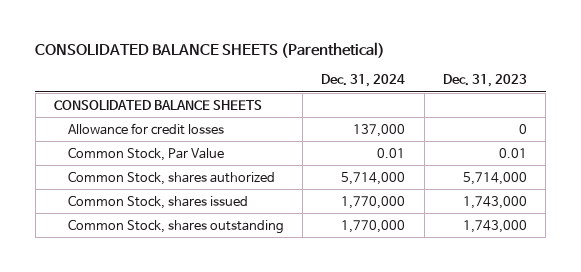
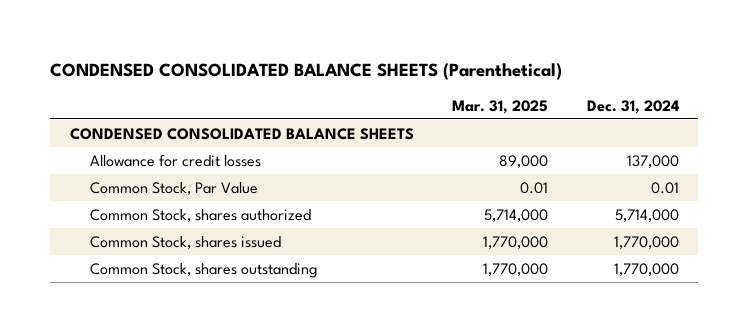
- CONSOLIDATED BALANCE SHEETS (Parenthetical)
+ CONDENSED CONSOLIDATED BALANCE SHEETS (Parenthetical)
- | Dec. 31, 2024 | Dec. 31, 2023
+ | Mar. 31, 2025 | Dec. 31, 2024
- CONSOLIDATED BALANCE SHEETS
+ CONDENSED CONSOLIDATED BALANCE SHEETS

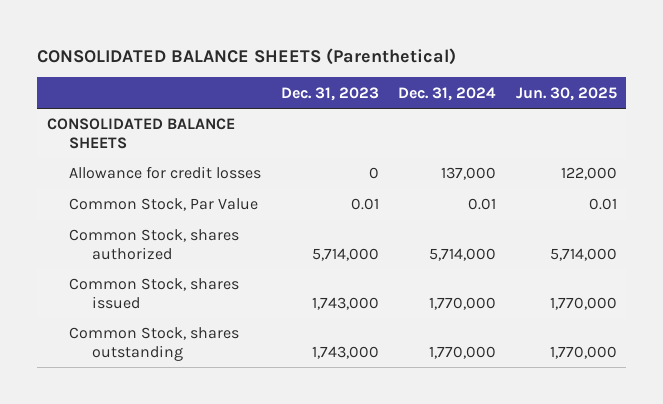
- CONDENSED CONSOLIDATED BALANCE SHEETS (Parenthetical)
+ CONSOLIDATED BALANCE SHEETS (Parenthetical)
- | Mar. 31, 2025 | Dec. 31, 2024
+ | Dec. 31, 2023 | Dec. 31, 2024 | Jun. 30, 2025
- CONDENSED CONSOLIDATED BALANCE SHEETS
+ CONSOLIDATED BALANCE SHEETS

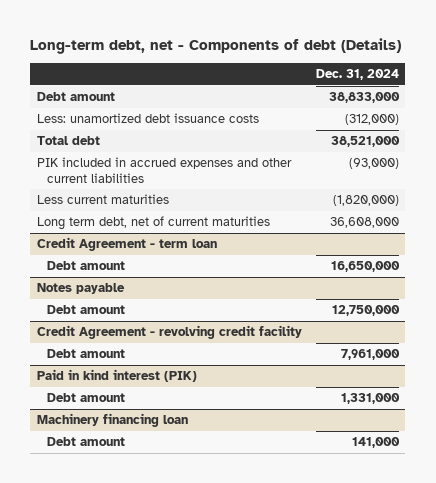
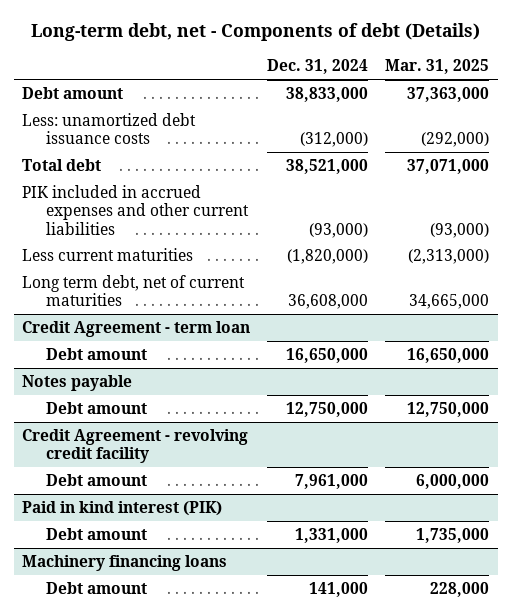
- | Dec. 31, 2024
+ | Dec. 31, 2024 | Mar. 31, 2025
- Machinery financing loan
+ Machinery financing loans

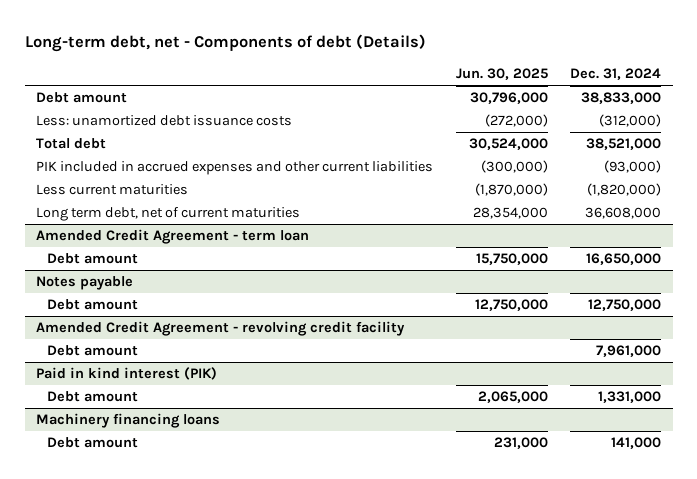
- | Dec. 31, 2024 | Mar. 31, 2025
+ | Jun. 30, 2025 | Dec. 31, 2024
- Credit Agreement - term loan
+ Amended Credit Agreement - term loan
- Credit Agreement - revolving credit facility
+ Amended Credit Agreement - revolving credit facility

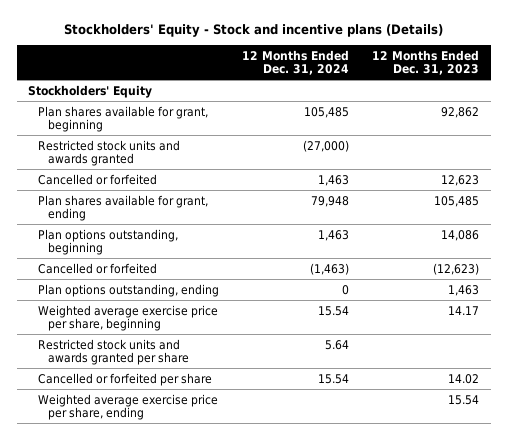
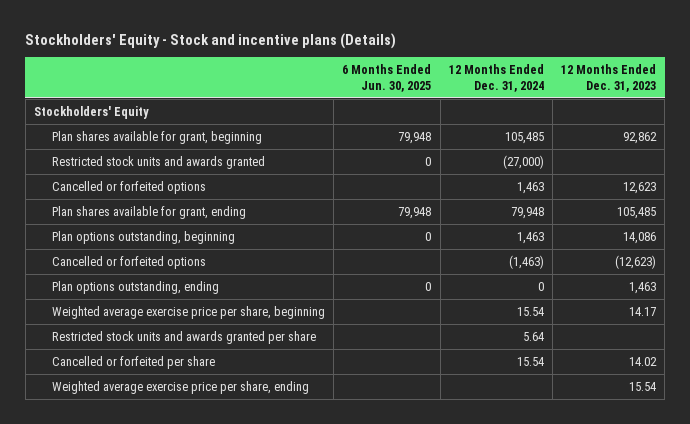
- | 12 Months Ended Dec. 31, 2024 | 12 Months Ended Dec. 31, 2023
+ | 6 Months Ended Jun. 30, 2025 | 12 Months Ended Dec. 31, 2024 | 12 Months Ended Dec. 31, 2023
- Cancelled or forfeited | 1,463 | 12,623
+ Cancelled or forfeited options | | 1,463 | 12,623
- Cancelled or forfeited | (1,463) | (12,623)
+ Cancelled or forfeited options | | (1,463) | (12,623)

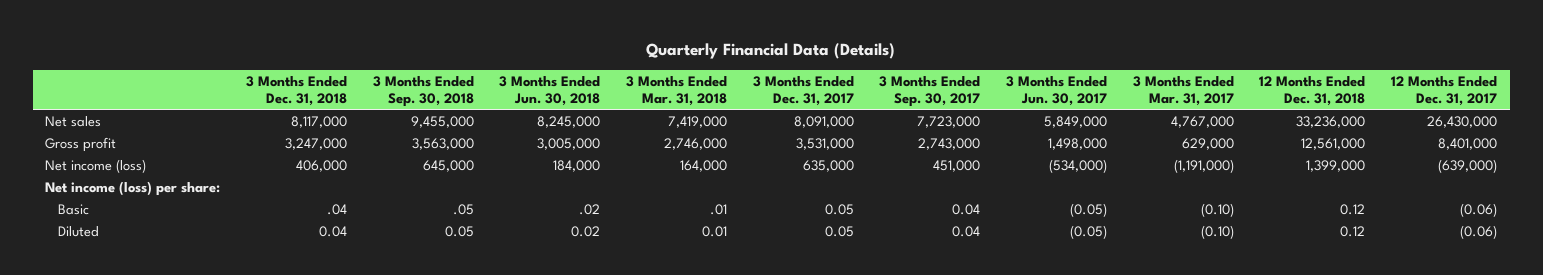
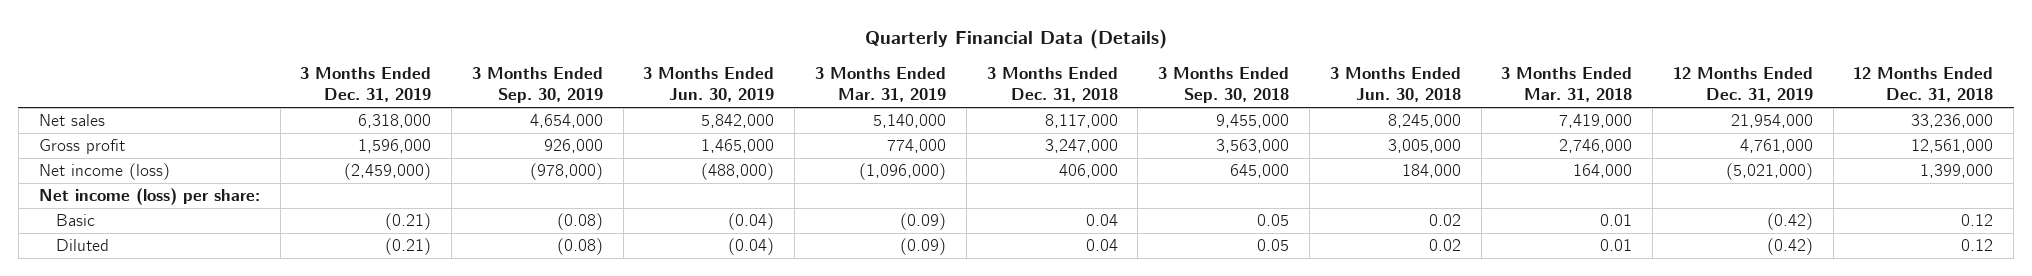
- | 3 Months Ended Dec. 31, 2018 | 3 Months Ended Sep. 30, 2018 | 3 Months Ended Jun. 30, 2018 | 3 Months Ended Mar. 31, 2018 | 3 Months Ended Dec. 31, 2017 | 3 Months Ended Sep. 30, 2017 | 3 Months Ended Jun. 30, 2017 | 3 Months Ended Mar. 31, 2017 | 12 Months Ended Dec. 31, 2018 | 12 Months Ended Dec. 31, 2017
+ | 3 Months Ended Dec. 31, 2019 | 3 Months Ended Sep. 30, 2019 | 3 Months Ended Jun. 30, 2019 | 3 Months Ended Mar. 31, 2019 | 3 Months Ended Dec. 31, 2018 | 3 Months Ended Sep. 30, 2018 | 3 Months Ended Jun. 30, 2018 | 3 Months Ended Mar. 31, 2018 | 12 Months Ended Dec. 31, 2019 | 12 Months Ended Dec. 31, 2018
- Basic | .04 | .05 | .02 | .01 | 0.05 | 0.04 | (0.05) | (0.10) | 0.12 | (0.06)
+ Basic | (0.21) | (0.08) | (0.04) | (0.09) | 0.04 | 0.05 | 0.02 | 0.01 | (0.42) | 0.12

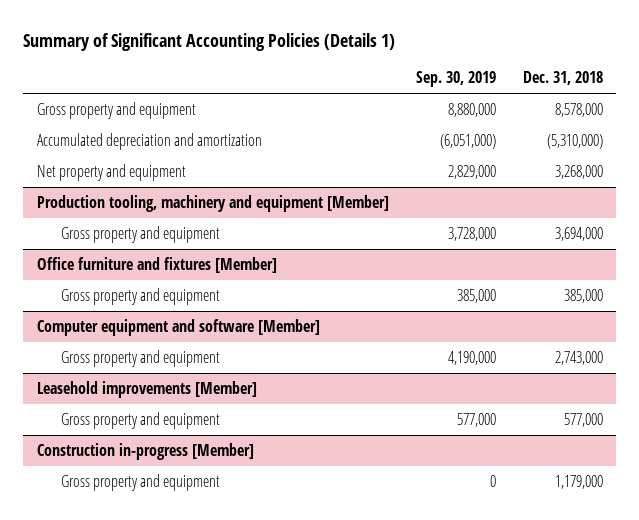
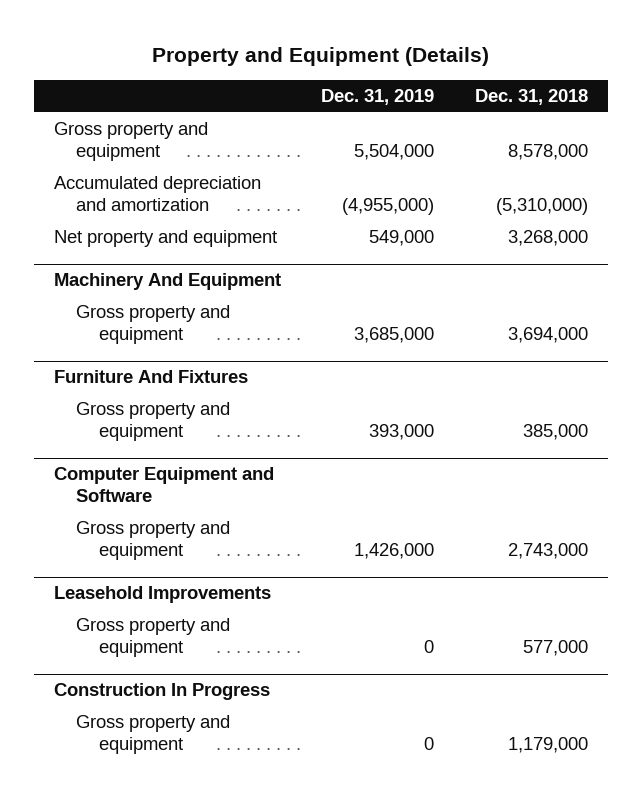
- Summary of Significant Accounting Policies (Details 1)
+ Property and Equipment (Details)
- | Sep. 30, 2019 | Dec. 31, 2018
+ | Dec. 31, 2019 | Dec. 31, 2018
- Production tooling, machinery and equipment [Member]
+ Machinery And Equipment
- Office furniture and fixtures [Member]
+ Furniture And Fixtures
- Computer equipment and software [Member]
+ Computer Equipment and Software
- Leasehold improvements [Member]
+ Leasehold Improvements
- Construction in-progress [Member]
+ Construction In Progress

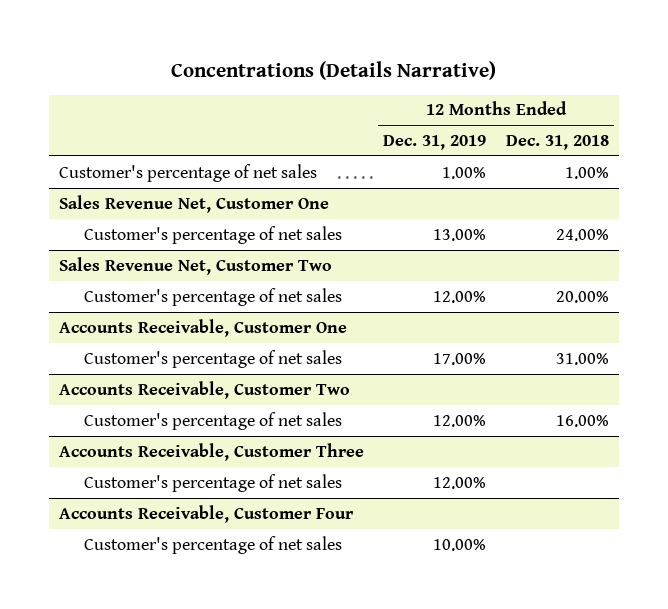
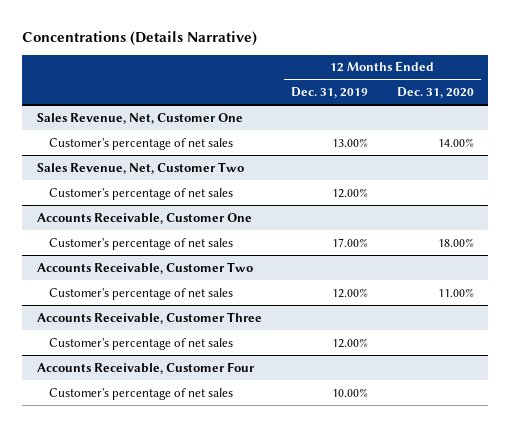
- | 12 Months Ended Dec. 31, 2019 | 12 Months Ended Dec. 31, 2018
+ | 12 Months Ended Dec. 31, 2019 | 12 Months Ended Dec. 31, 2020
- Customer's percentage of net sales | 1.00% | 1.00%
- Sales Revenue Net, Customer One
+ Sales Revenue, Net, Customer One
- Sales Revenue Net, Customer Two
+ Sales Revenue, Net, Customer Two

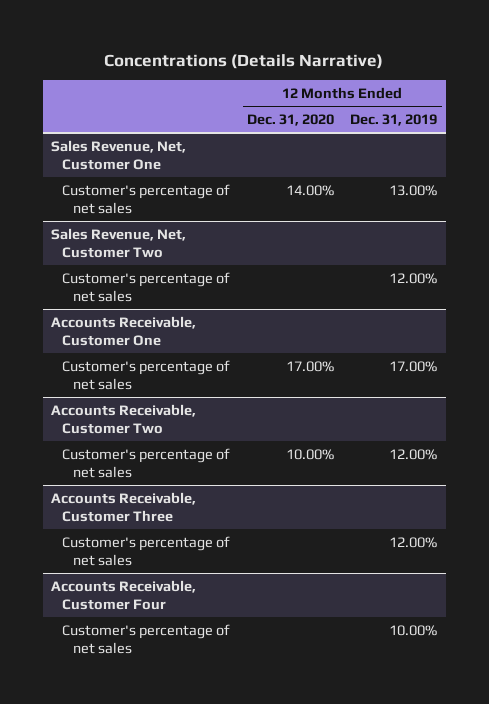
- | 12 Months Ended Dec. 31, 2019 | 12 Months Ended Dec. 31, 2020
+ | 12 Months Ended Dec. 31, 2020 | 12 Months Ended Dec. 31, 2019
@ Accounts Receivable, Customer One
- Customer's percentage of net sales | 17.00% | 18.00%
+ Customer's percentage of net sales | 17.00% | 17.00%
@ Accounts Receivable, Customer Two
- Customer's percentage of net sales | 12.00% | 11.00%
+ Customer's percentage of net sales | 10.00% | 12.00%

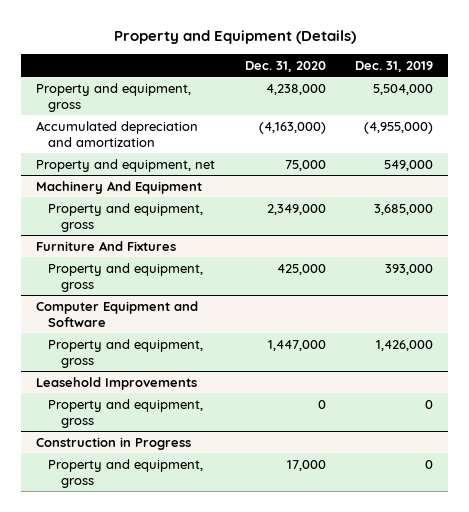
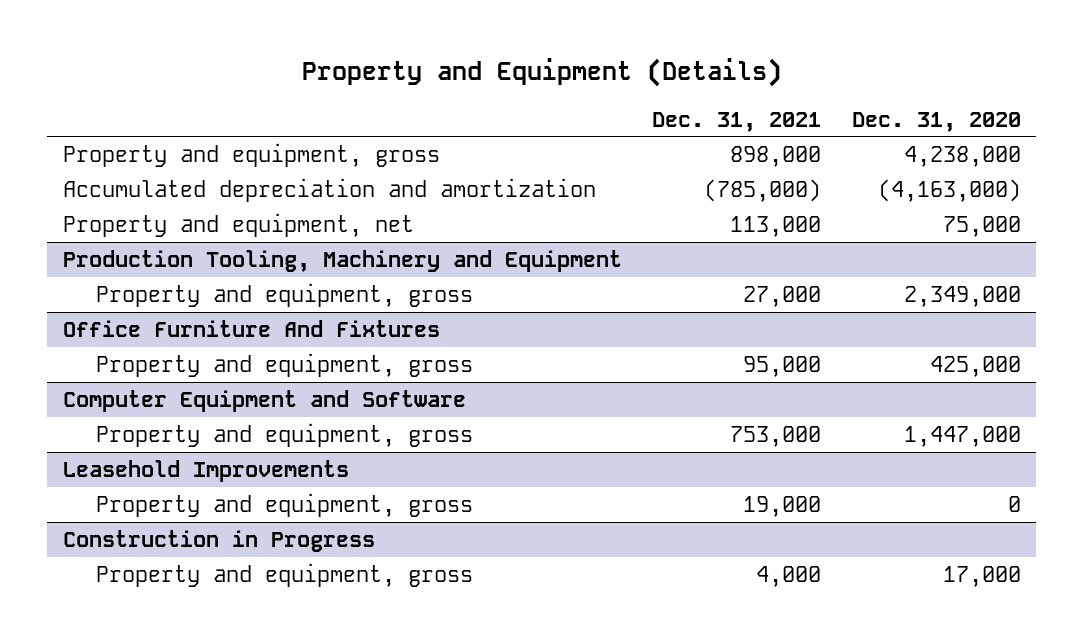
- | Dec. 31, 2020 | Dec. 31, 2019
+ | Dec. 31, 2021 | Dec. 31, 2020
- Machinery And Equipment
+ Production Tooling, Machinery and Equipment
- Furniture And Fixtures
+ Office Furniture And Fixtures

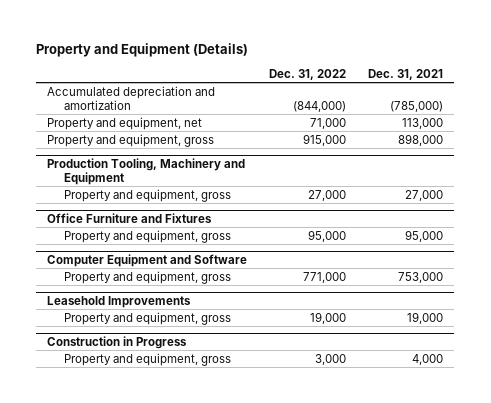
- | Dec. 31, 2021 | Dec. 31, 2020
+ | Dec. 31, 2022 | Dec. 31, 2021
moved down: Property and equipment, gross | 915,000 | 898,000
- Office Furniture And Fixtures
+ Office Furniture and Fixtures

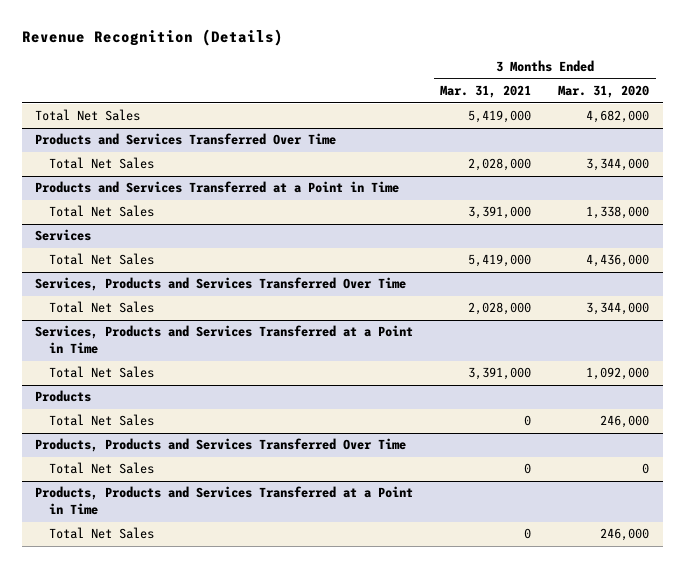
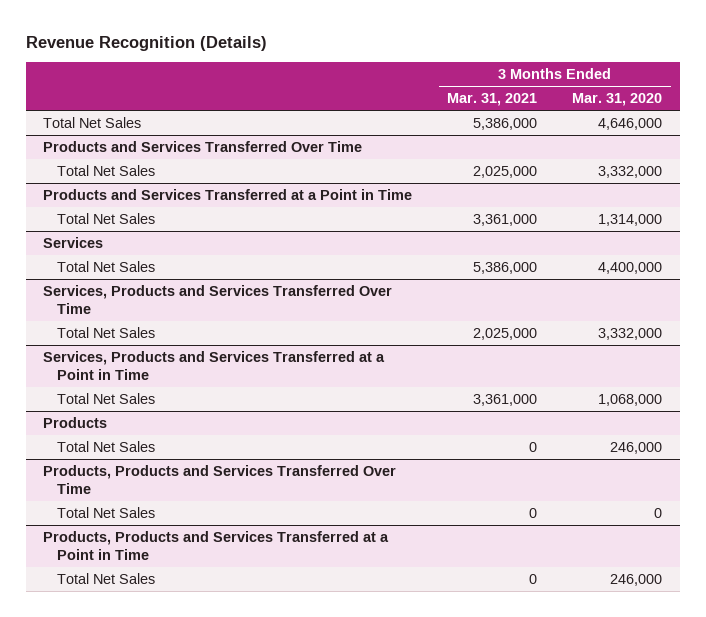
- Total Net Sales | 5,419,000 | 4,682,000
+ Total Net Sales | 5,386,000 | 4,646,000
@ Products and Services Transferred Over Time
- Total Net Sales | 2,028,000 | 3,344,000
+ Total Net Sales | 2,025,000 | 3,332,000
@ Products and Services Transferred at a Point in Time
- Total Net Sales | 3,391,000 | 1,338,000
+ Total Net Sales | 3,361,000 | 1,314,000
@ Services
- Total Net Sales | 5,419,000 | 4,436,000
+ Total Net Sales | 5,386,000 | 4,400,000
@ Services, Products and Services Transferred Over Time
- Total Net Sales | 2,028,000 | 3,344,000
+ Total Net Sales | 2,025,000 | 3,332,000
@ Services, Products and Services Transferred at a Point in Time
- Total Net Sales | 3,391,000 | 1,092,000
+ Total Net Sales | 3,361,000 | 1,068,000

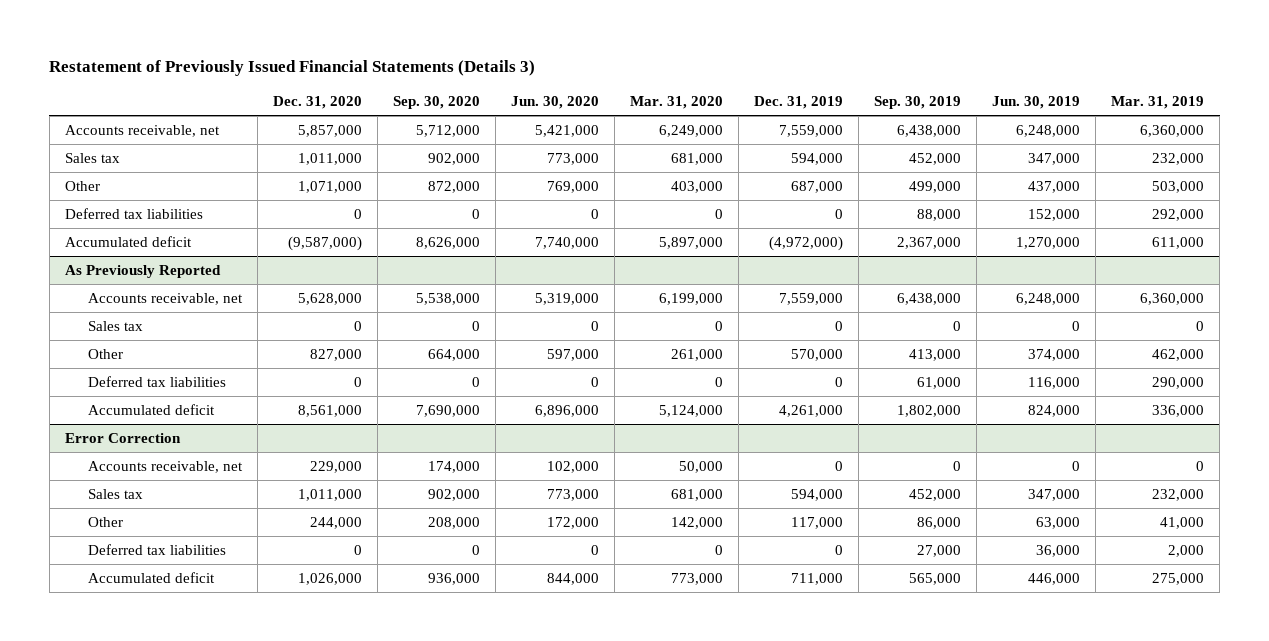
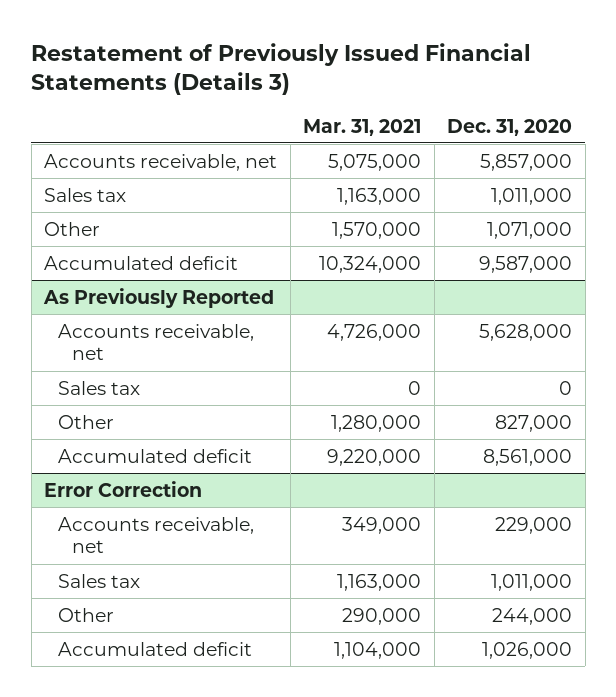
- | Dec. 31, 2020 | Sep. 30, 2020 | Jun. 30, 2020 | Mar. 31, 2020 | Dec. 31, 2019 | Sep. 30, 2019 | Jun. 30, 2019 | Mar. 31, 2019
+ | Mar. 31, 2021 | Dec. 31, 2020
- Deferred tax liabilities | 0 | 0 | 0 | 0 | 0 | 88,000 | 152,000 | 292,000
- Accumulated deficit | (9,587,000) | 8,626,000 | 7,740,000 | 5,897,000 | (4,972,000) | 2,367,000 | 1,270,000 | 611,000
+ Accumulated deficit | 10,324,000 | 9,587,000
@ As Previously Reported
- Deferred tax liabilities | 0 | 0 | 0 | 0 | 0 | 61,000 | 116,000 | 290,000
@ Error Correction
- Deferred tax liabilities | 0 | 0 | 0 | 0 | 0 | 27,000 | 36,000 | 2,000

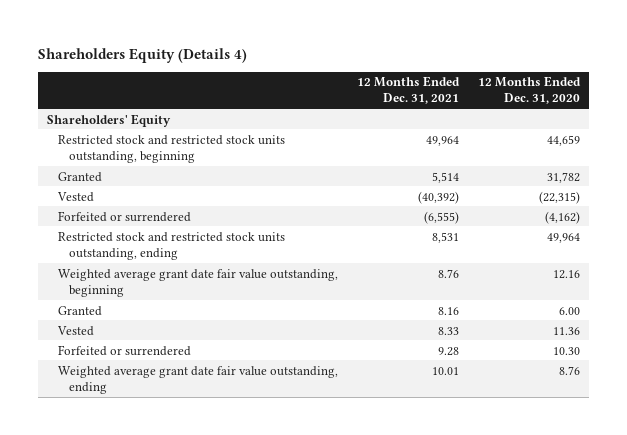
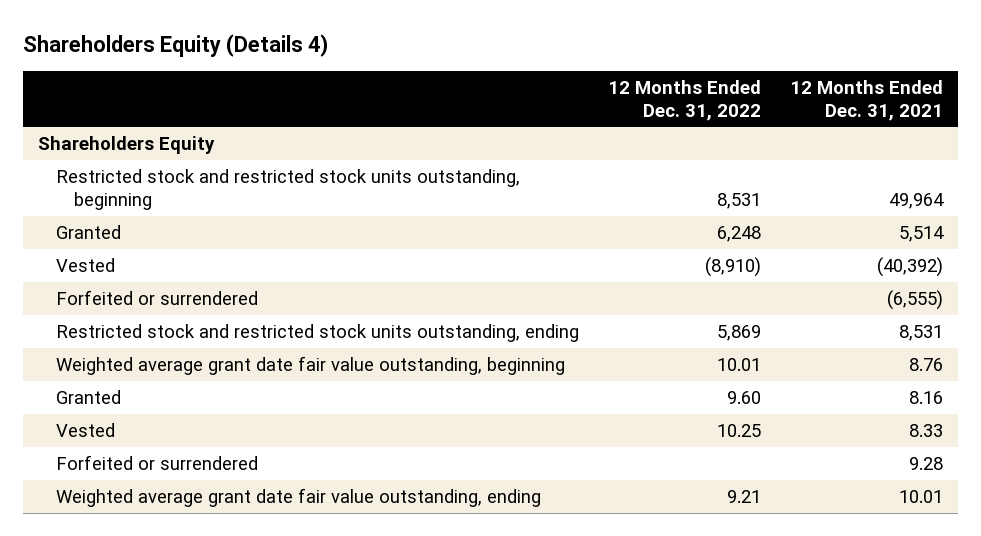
- | 12 Months Ended Dec. 31, 2021 | 12 Months Ended Dec. 31, 2020
+ | 12 Months Ended Dec. 31, 2022 | 12 Months Ended Dec. 31, 2021
- Shareholders' Equity
+ Shareholders Equity

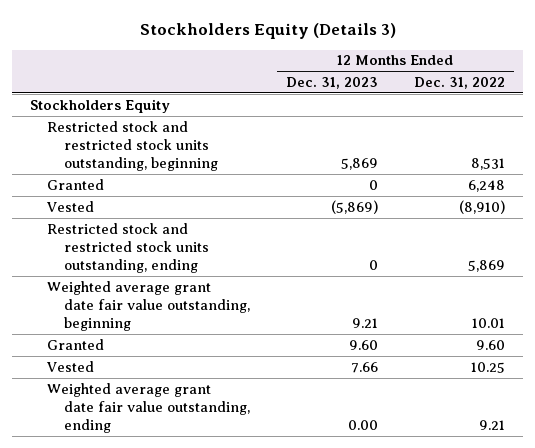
- Shareholders Equity (Details 4)
+ Stockholders Equity (Details 3)
- | 12 Months Ended Dec. 31, 2022 | 12 Months Ended Dec. 31, 2021
+ | 12 Months Ended Dec. 31, 2023 | 12 Months Ended Dec. 31, 2022
- Shareholders Equity
+ Stockholders Equity
- Forfeited or surrendered | | (6,555)
- Forfeited or surrendered | | 9.28

